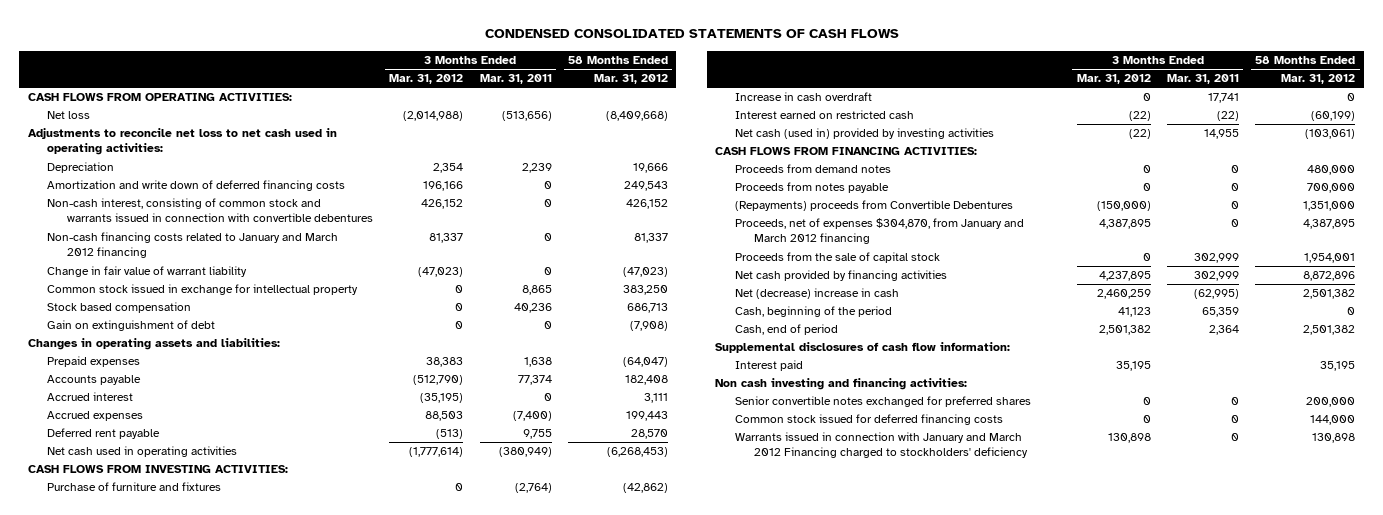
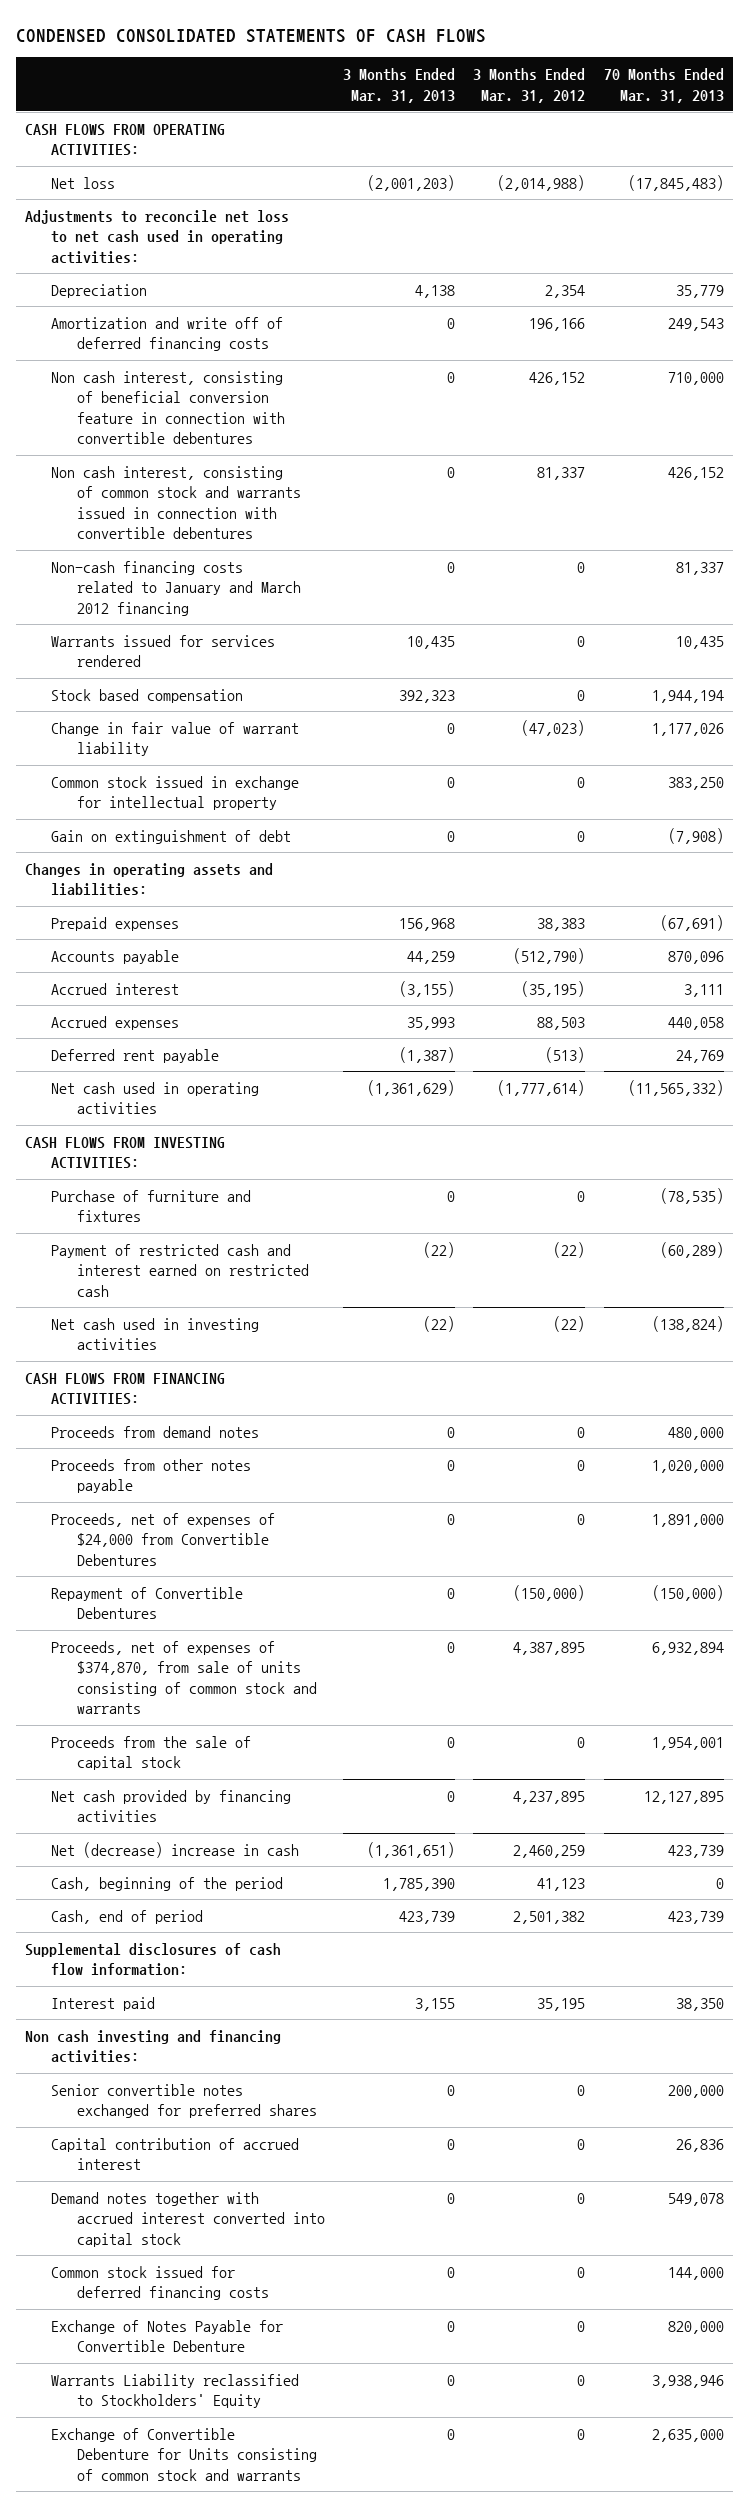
- | 3 Months Ended Mar. 31, 2012 | 3 Months Ended Mar. 31, 2011 | 58 Months Ended Mar. 31, 2012
+ | 3 Months Ended Mar. 31, 2013 | 3 Months Ended Mar. 31, 2012 | 70 Months Ended Mar. 31, 2013
- Amortization and write down of deferred financing costs | 196,166 | 0 | 249,543
- Non-cash interest, consisting of common stock and warrants issued in connection with convertible debentures | 426,152 | 0 | 426,152
- Non-cash financing costs related to January and March 2012 financing | 81,337 | 0 | 81,337
+ Amortization and write off of deferred financing costs | 0 | 196,166 | 249,543
+ Non cash interest, consisting of beneficial conversion feature in connection with convertible debentures | 0 | 426,152 | 710,000
+ Non cash interest, consisting of common stock and warrants issued in connection with convertible debentures | 0 | 81,337 | 426,152
+ Non-cash financing costs related to January and March 2012 financing | 0 | 0 | 81,337
+ Warrants issued for services rendered | 10,435 | 0 | 10,435
moved up: Stock based compensation | 392,323 | 0 | 1,944,194
- Increase in cash overdraft | 0 | 17,741 | 0
- Interest earned on restricted cash | (22) | (22) | (60,199)
- Net cash (used in) provided by investing activities | (22) | 14,955 | (103,061)
+ Payment of restricted cash and interest earned on restricted cash | (22) | (22) | (60,289)
+ Net cash used in investing activities | (22) | (22) | (138,824)
- Proceeds from notes payable | 0 | 0 | 700,000
- (Repayments) proceeds from Convertible Debentures | (150,000) | 0 | 1,351,000
- Proceeds, net of expenses $304,870, from January and March 2012 financing | 4,387,895 | 0 | 4,387,895
+ Proceeds from other notes payable | 0 | 0 | 1,020,000
+ Proceeds, net of expenses of $24,000 from Convertible Debentures | 0 | 0 | 1,891,000
+ Repayment of Convertible Debentures | 0 | (150,000) | (150,000)
+ Proceeds, net of expenses of $374,870, from sale of units consisting of common stock and warrants | 0 | 4,387,895 | 6,932,894
+ Capital contribution of accrued interest | 0 | 0 | 26,836
+ Demand notes together with accrued interest converted into capital stock | 0 | 0 | 549,078
- Warrants issued in connection with January and March 2012 Financing charged to stockholders' deficiency | 130,898 | 0 | 130,898
+ Exchange of Notes Payable for Convertible Debenture | 0 | 0 | 820,000
+ Warrants Liability reclassified to Stockholders' Equity | 0 | 0 | 3,938,946
+ Exchange of Convertible Debenture for Units consisting of common stock and warrants | 0 | 0 | 2,635,000

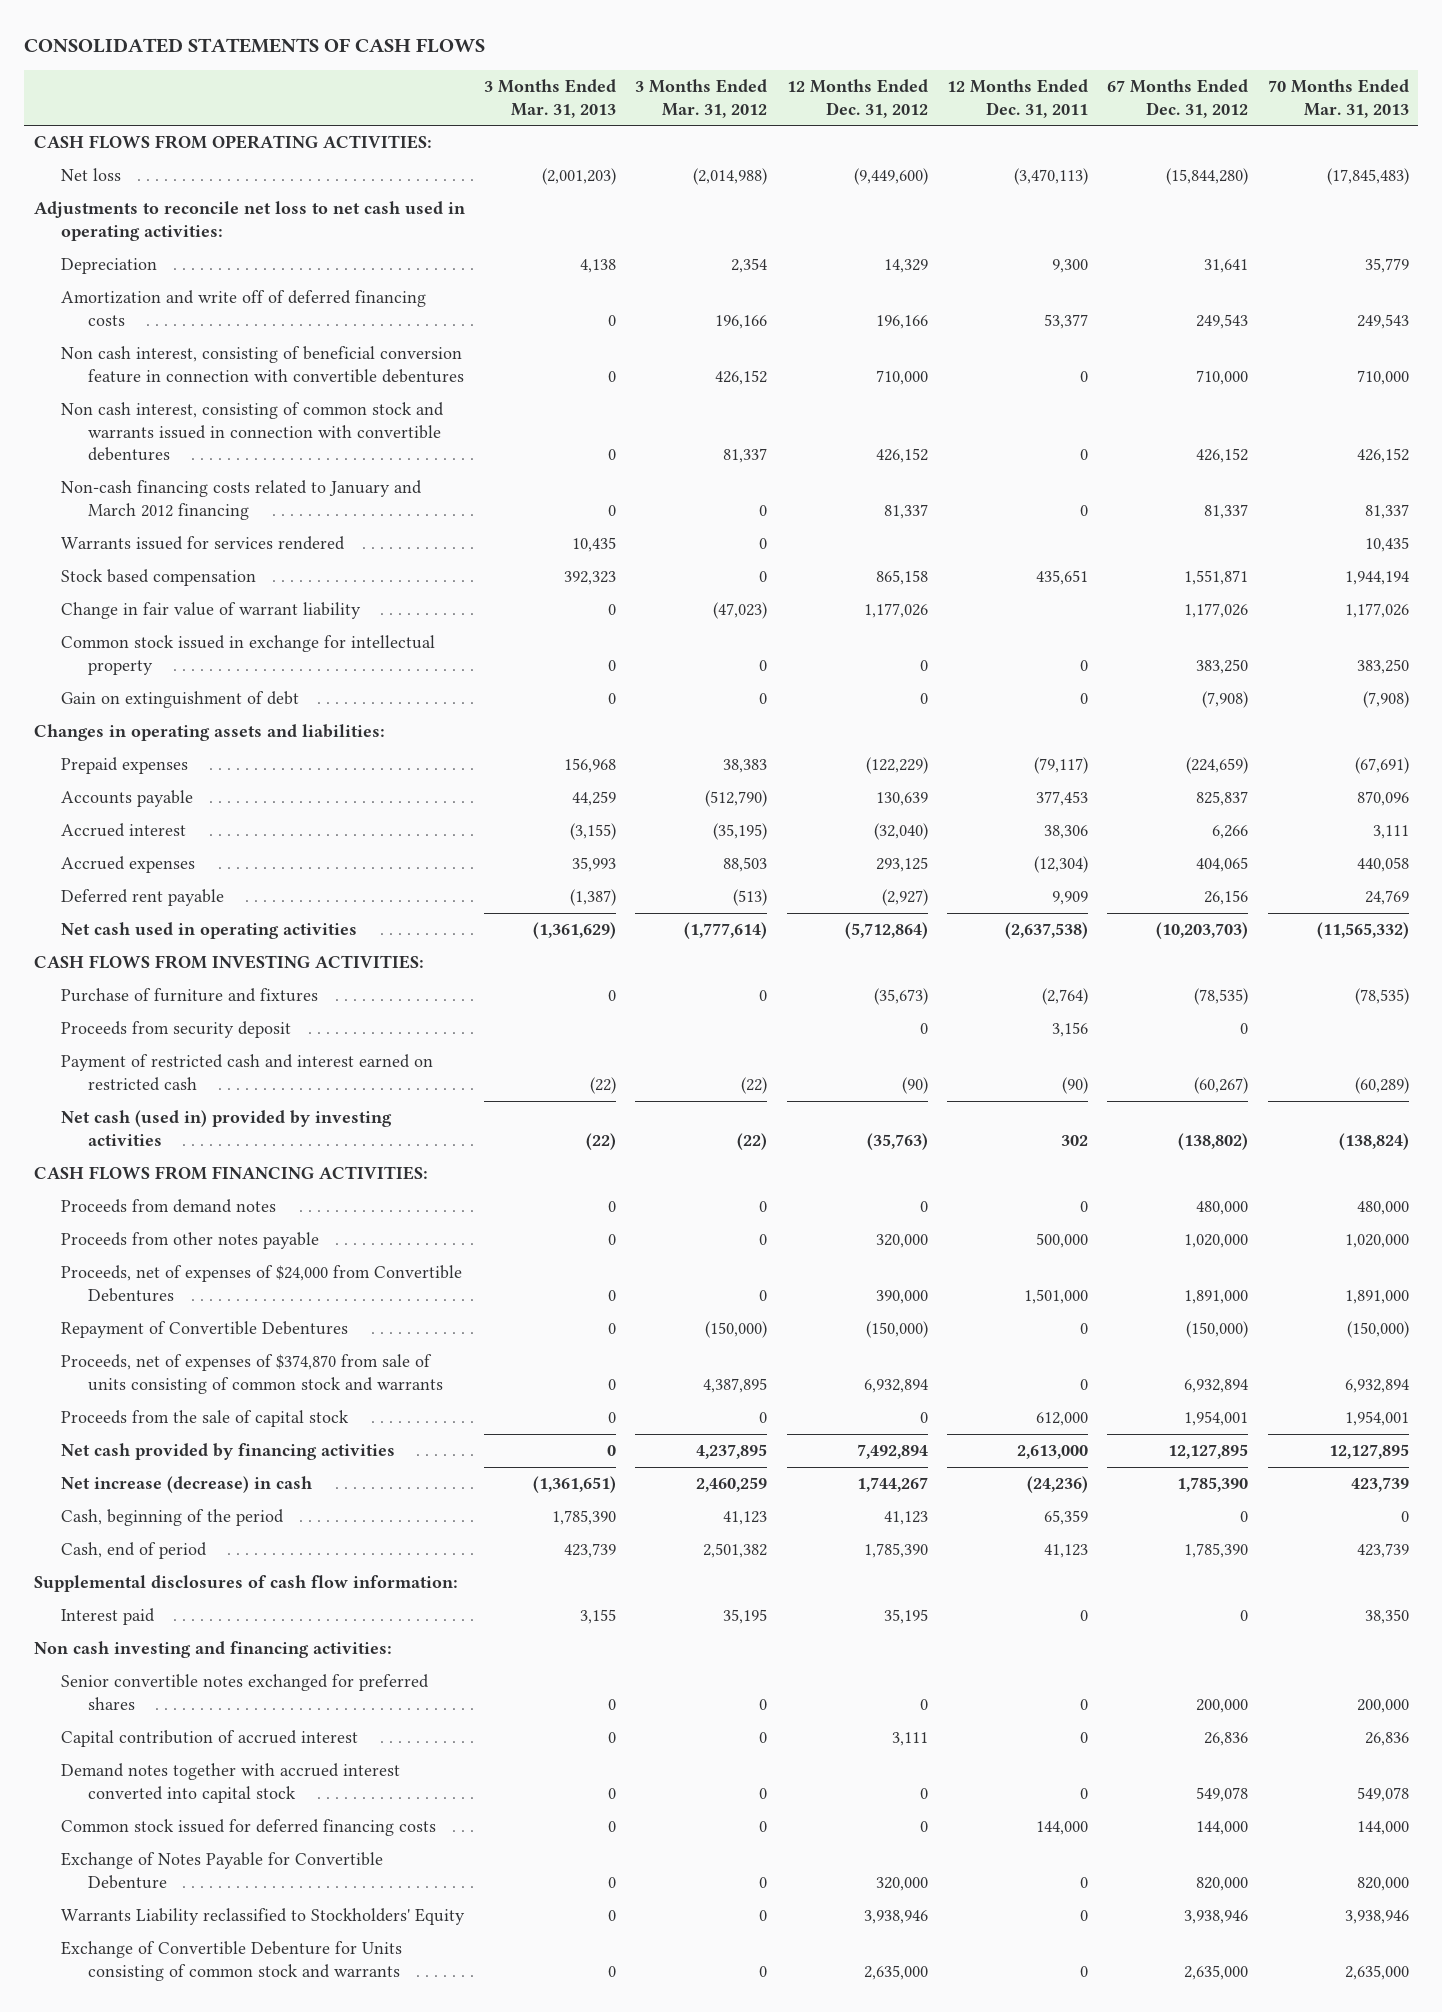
- CONDENSED CONSOLIDATED STATEMENTS OF CASH FLOWS
+ CONSOLIDATED STATEMENTS OF CASH FLOWS
- | 3 Months Ended Mar. 31, 2013 | 3 Months Ended Mar. 31, 2012 | 70 Months Ended Mar. 31, 2013
+ | 3 Months Ended Mar. 31, 2013 | 3 Months Ended Mar. 31, 2012 | 12 Months Ended Dec. 31, 2012 | 12 Months Ended Dec. 31, 2011 | 67 Months Ended Dec. 31, 2012 | 70 Months Ended Mar. 31, 2013
+ Proceeds from security deposit | | | 0 | 3,156 | 0 |
- Net cash used in investing activities | (22) | (22) | (138,824)
+ Net cash (used in) provided by investing activities | (22) | (22) | (35,763) | 302 | (138,802) | (138,824)
- Proceeds, net of expenses of $374,870, from sale of units consisting of common stock and warrants | 0 | 4,387,895 | 6,932,894
+ Proceeds, net of expenses of $374,870 from sale of units consisting of common stock and warrants | 0 | 4,387,895 | 6,932,894 | 0 | 6,932,894 | 6,932,894
- Net (decrease) increase in cash | (1,361,651) | 2,460,259 | 423,739
+ Net increase (decrease) in cash | (1,361,651) | 2,460,259 | 1,744,267 | (24,236) | 1,785,390 | 423,739

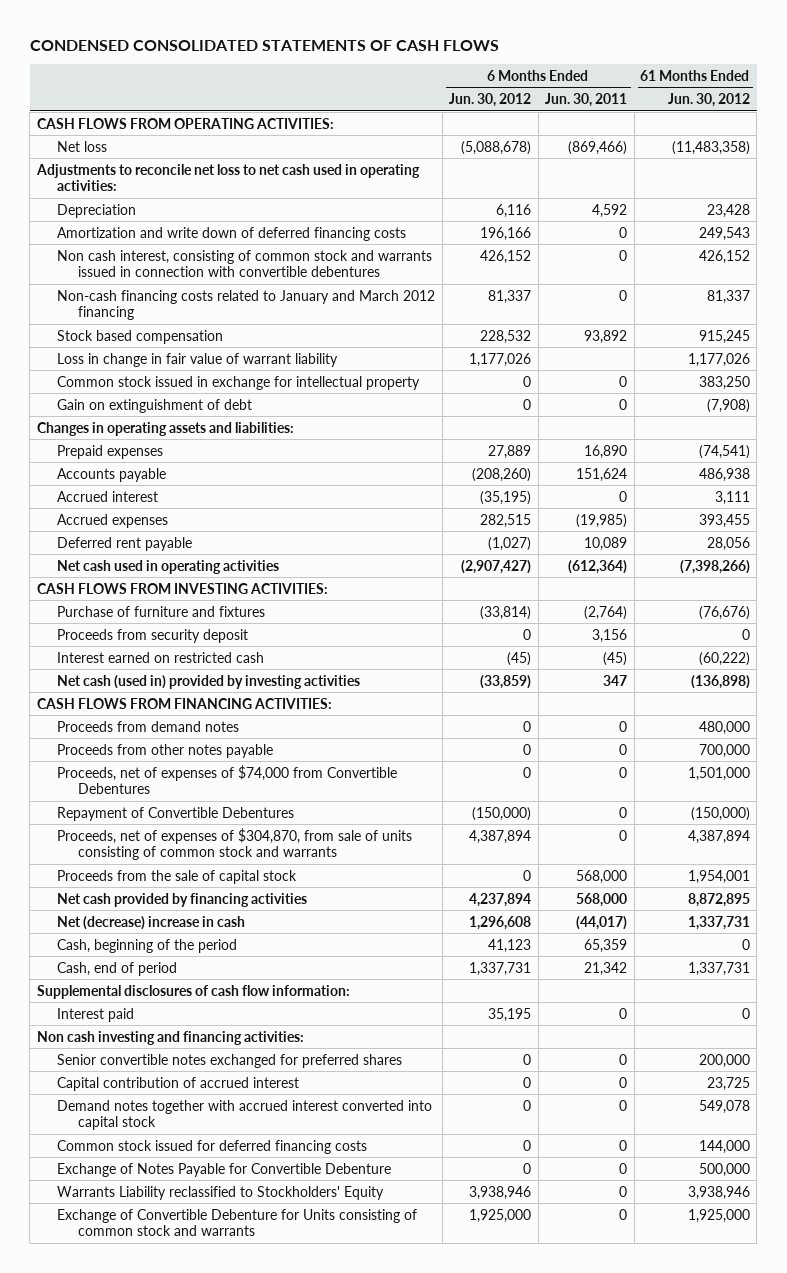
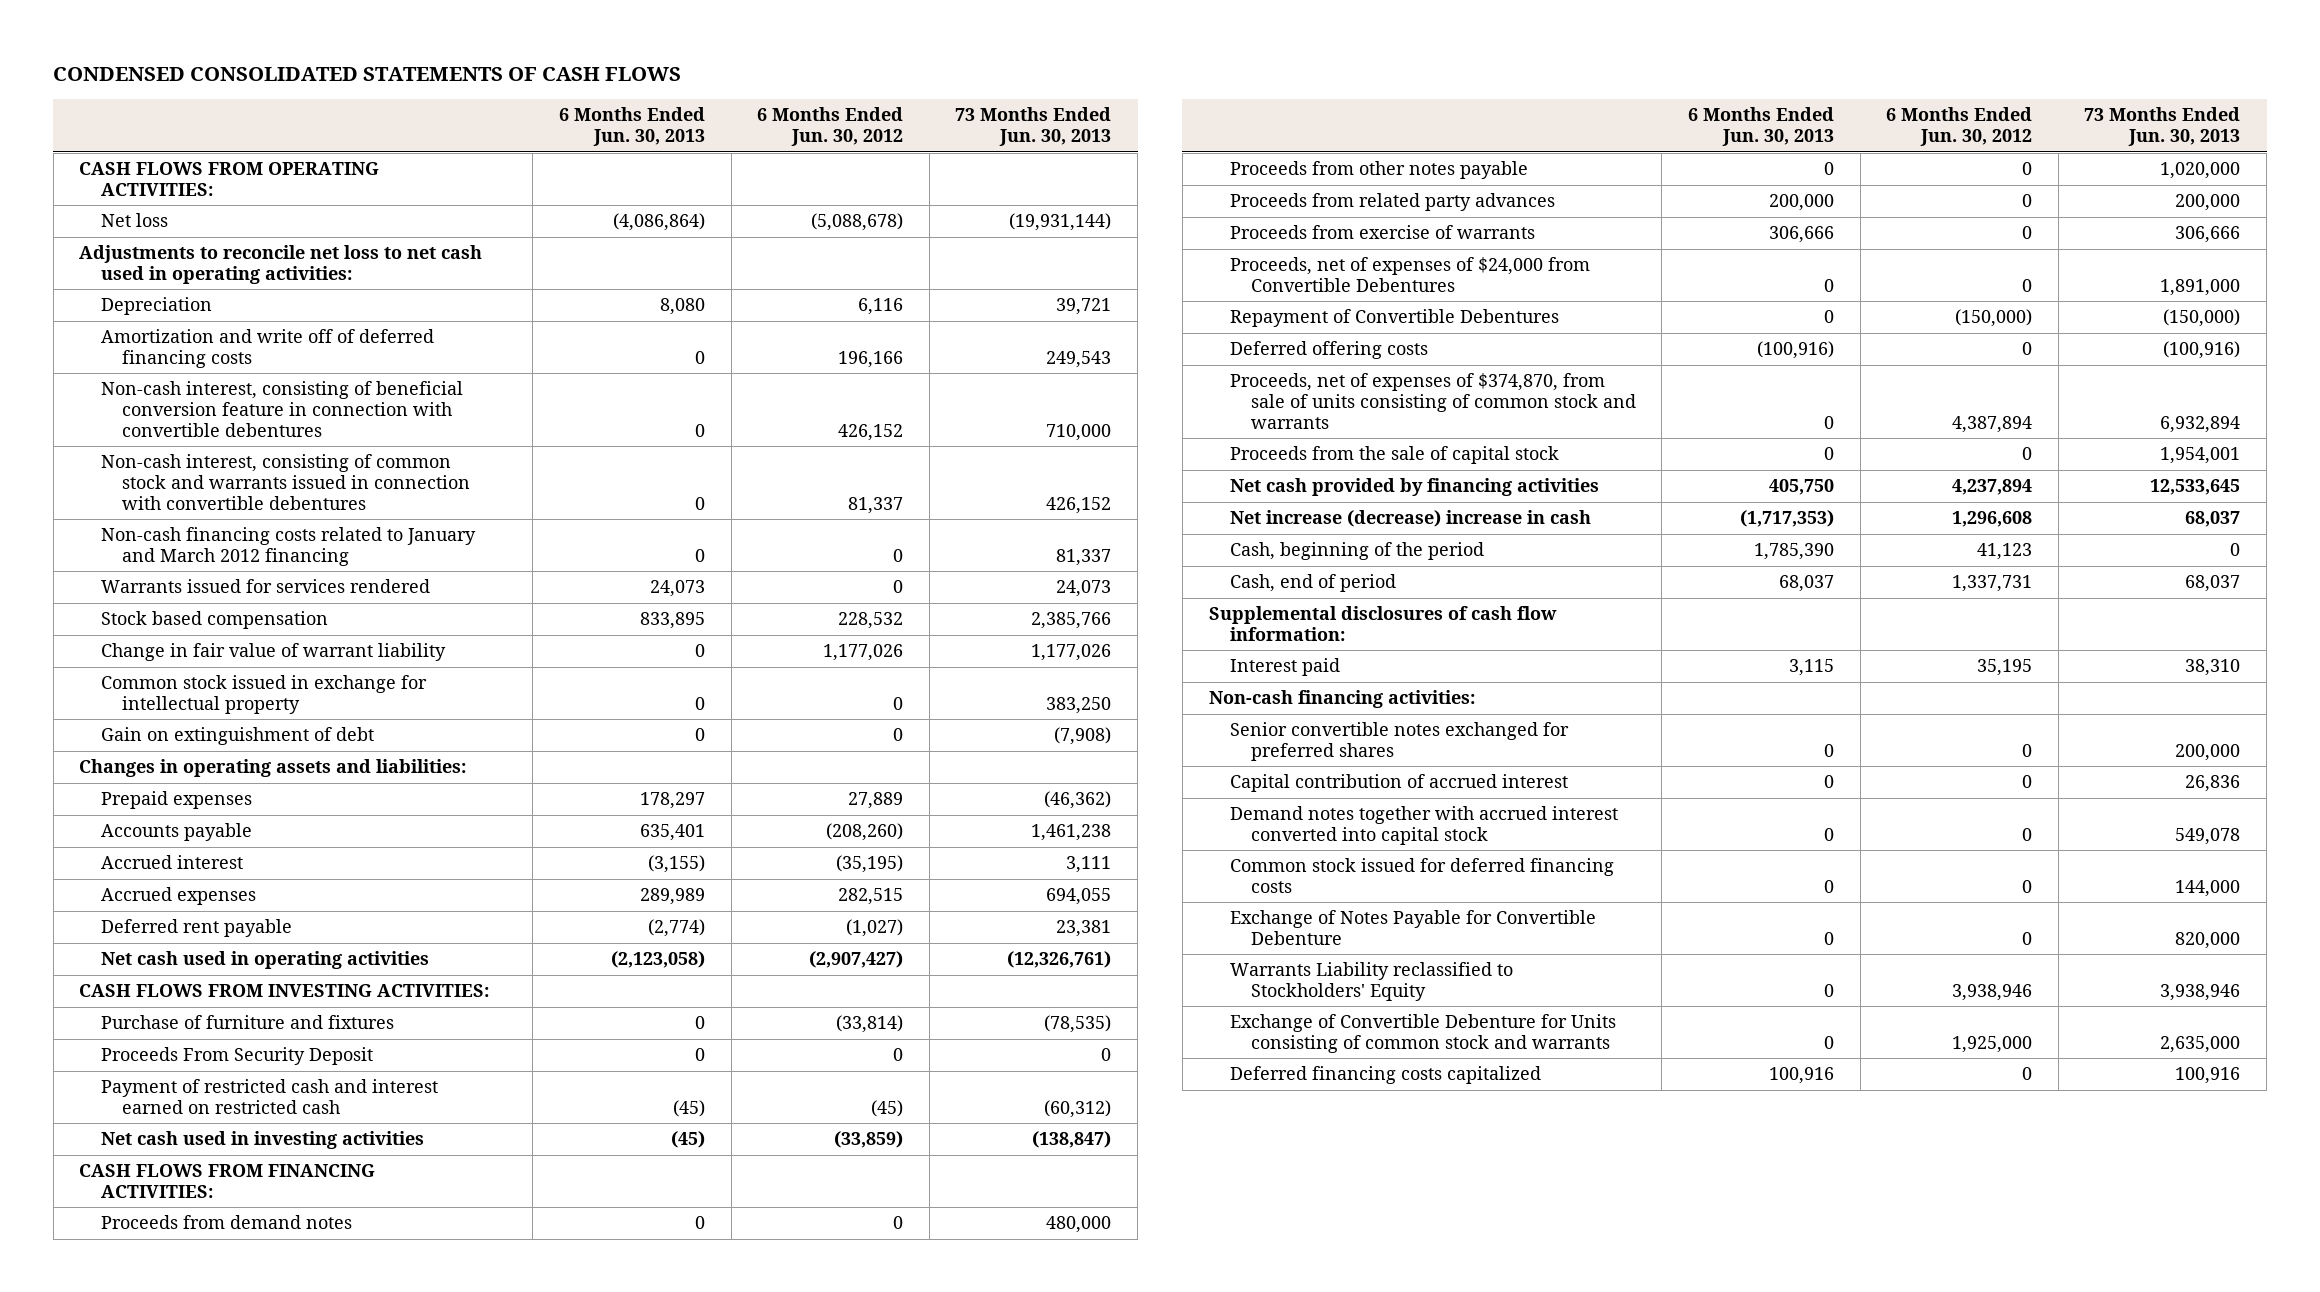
- | 6 Months Ended Jun. 30, 2012 | 6 Months Ended Jun. 30, 2011 | 61 Months Ended Jun. 30, 2012
+ | 6 Months Ended Jun. 30, 2013 | 6 Months Ended Jun. 30, 2012 | 73 Months Ended Jun. 30, 2013
- Amortization and write down of deferred financing costs | 196,166 | 0 | 249,543
- Non cash interest, consisting of common stock and warrants issued in connection with convertible debentures | 426,152 | 0 | 426,152
- Non-cash financing costs related to January and March 2012 financing | 81,337 | 0 | 81,337
+ Amortization and write off of deferred financing costs | 0 | 196,166 | 249,543
+ Non-cash interest, consisting of beneficial conversion feature in connection with convertible debentures | 0 | 426,152 | 710,000
+ Non-cash interest, consisting of common stock and warrants issued in connection with convertible debentures | 0 | 81,337 | 426,152
+ Non-cash financing costs related to January and March 2012 financing | 0 | 0 | 81,337
+ Warrants issued for services rendered | 24,073 | 0 | 24,073
- Loss in change in fair value of warrant liability | 1,177,026 | | 1,177,026
+ Change in fair value of warrant liability | 0 | 1,177,026 | 1,177,026
- Proceeds from security deposit | 0 | 3,156 | 0
- Interest earned on restricted cash | (45) | (45) | (60,222)
- Net cash (used in) provided by investing activities | (33,859) | 347 | (136,898)
+ Proceeds From Security Deposit | 0 | 0 | 0
+ Payment of restricted cash and interest earned on restricted cash | (45) | (45) | (60,312)
+ Net cash used in investing activities | (45) | (33,859) | (138,847)
- Proceeds, net of expenses of $74,000 from Convertible Debentures | 0 | 0 | 1,501,000
+ Proceeds from related party advances | 200,000 | 0 | 200,000
+ Proceeds from exercise of warrants | 306,666 | 0 | 306,666
+ Proceeds, net of expenses of $24,000 from Convertible Debentures | 0 | 0 | 1,891,000
- Proceeds, net of expenses of $304,870, from sale of units consisting of common stock and warrants | 4,387,894 | 0 | 4,387,894
+ Deferred offering costs | (100,916) | 0 | (100,916)
+ Proceeds, net of expenses of $374,870, from sale of units consisting of common stock and warrants | 0 | 4,387,894 | 6,932,894
- Net (decrease) increase in cash | 1,296,608 | (44,017) | 1,337,731
+ Net increase (decrease) increase in cash | (1,717,353) | 1,296,608 | 68,037
- Non cash investing and financing activities:
+ Non-cash financing activities:
+ Deferred financing costs capitalized | 100,916 | 0 | 100,916

